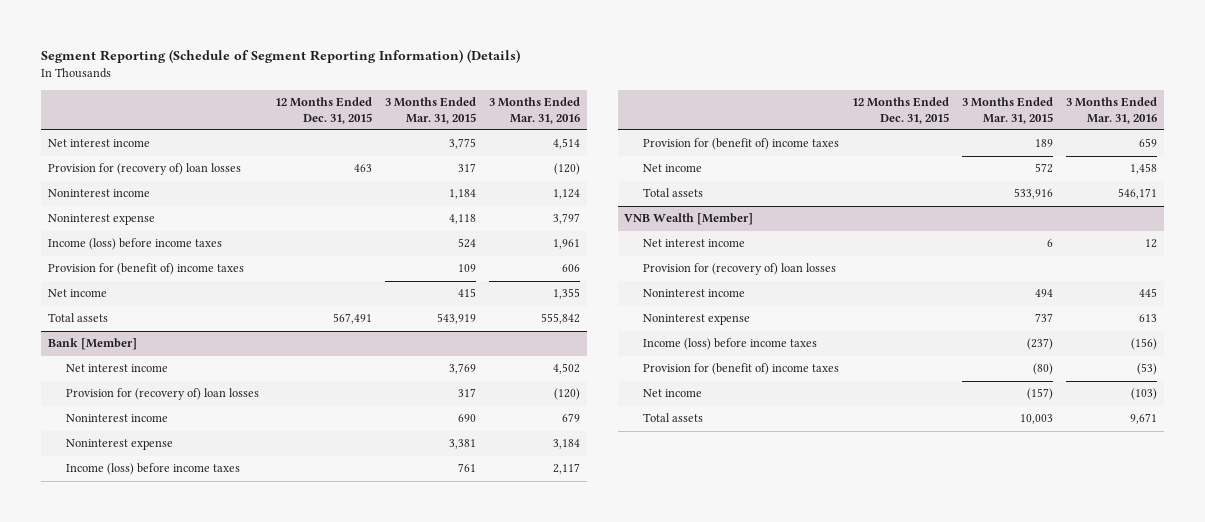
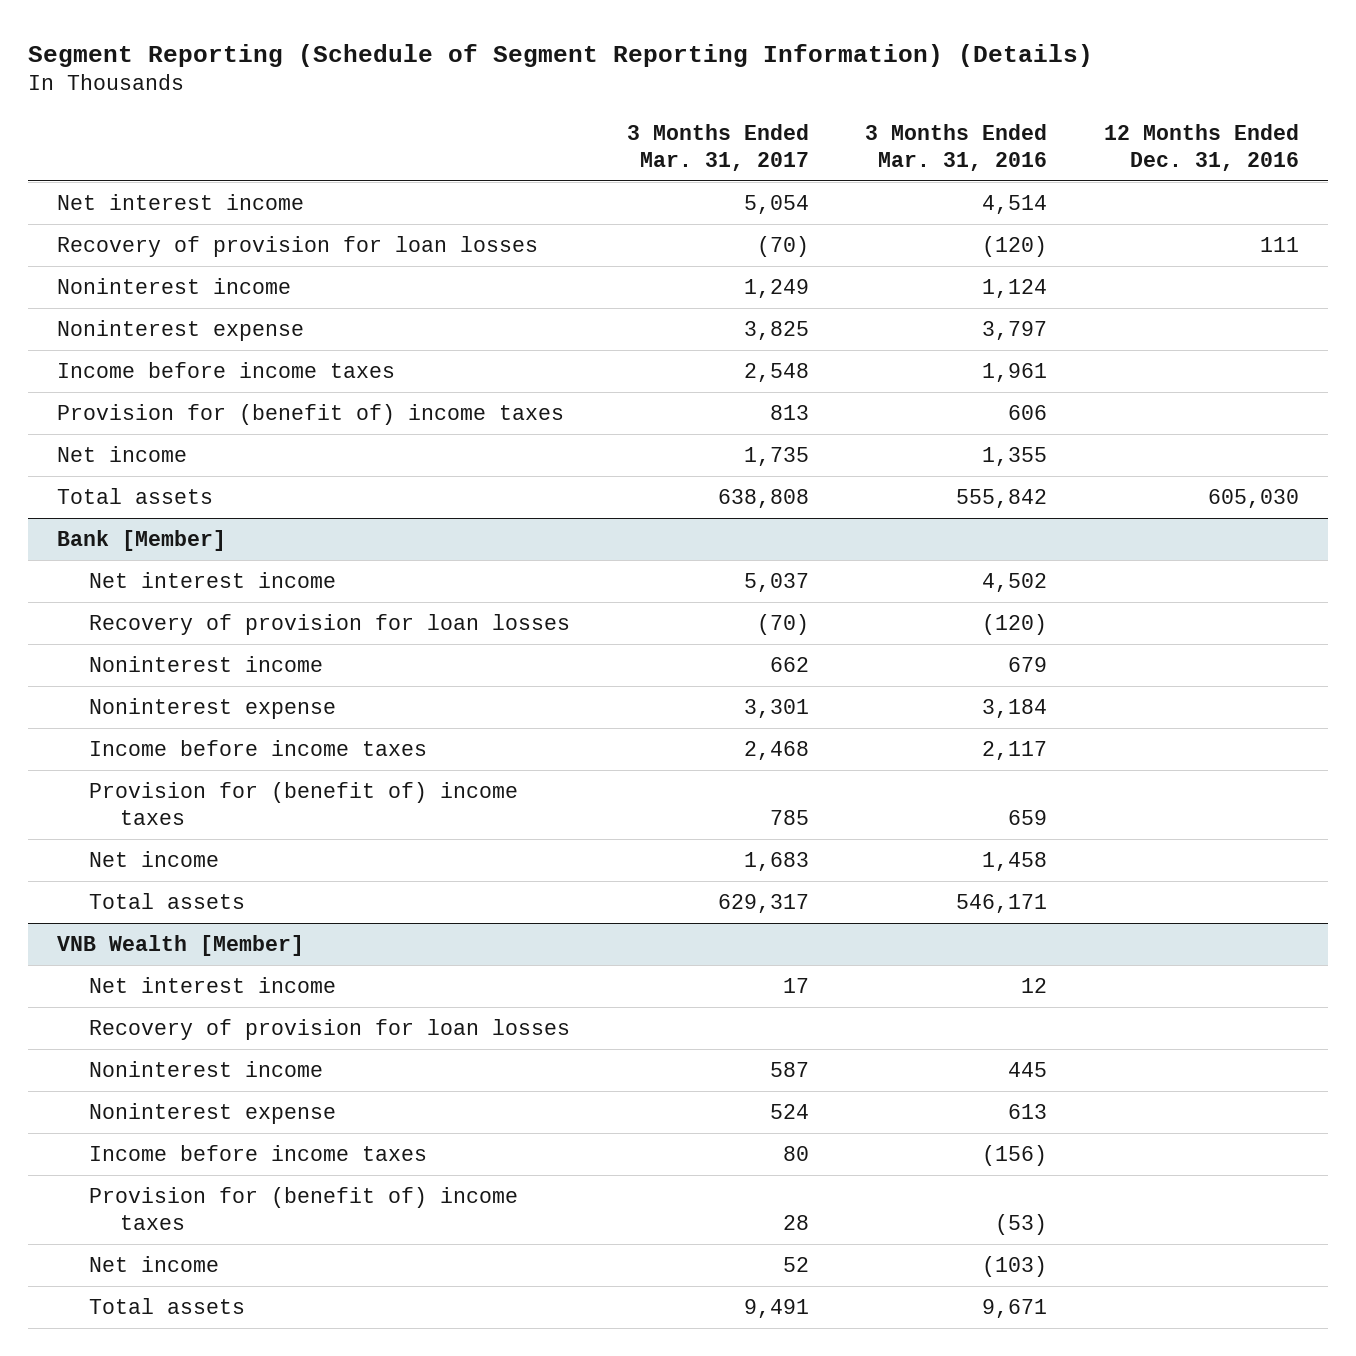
- | 12 Months Ended Dec. 31, 2015 | 3 Months Ended Mar. 31, 2015 | 3 Months Ended Mar. 31, 2016
+ | 3 Months Ended Mar. 31, 2017 | 3 Months Ended Mar. 31, 2016 | 12 Months Ended Dec. 31, 2016
- Provision for (recovery of) loan losses | 463 | 317 | (120)
+ Recovery of provision for loan losses | (70) | (120) | 111
- Income (loss) before income taxes | | 524 | 1,961
+ Income before income taxes | 2,548 | 1,961 |
@ Bank [Member]
- Provision for (recovery of) loan losses | | 317 | (120)
+ Recovery of provision for loan losses | (70) | (120) |
- Income (loss) before income taxes | | 761 | 2,117
+ Income before income taxes | 2,468 | 2,117 |
@ VNB Wealth [Member]
- Provision for (recovery of) loan losses
+ Recovery of provision for loan losses
- Income (loss) before income taxes | | (237) | (156)
+ Income before income taxes | 80 | (156) |

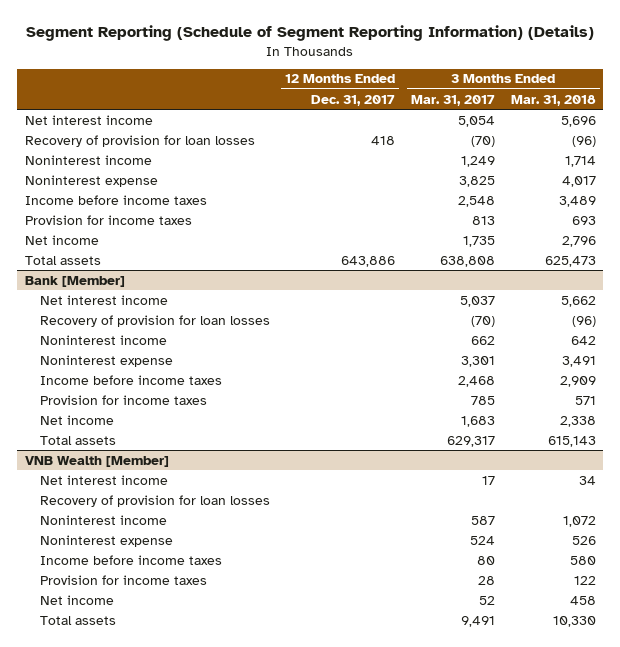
- | 3 Months Ended Mar. 31, 2017 | 3 Months Ended Mar. 31, 2016 | 12 Months Ended Dec. 31, 2016
+ | 12 Months Ended Dec. 31, 2017 | 3 Months Ended Mar. 31, 2017 | 3 Months Ended Mar. 31, 2018
- Provision for (benefit of) income taxes | 813 | 606 |
+ Provision for income taxes | | 813 | 693
@ Bank [Member]
- Provision for (benefit of) income taxes | 785 | 659 |
+ Provision for income taxes | | 785 | 571
@ VNB Wealth [Member]
- Provision for (benefit of) income taxes | 28 | (53) |
+ Provision for income taxes | | 28 | 122

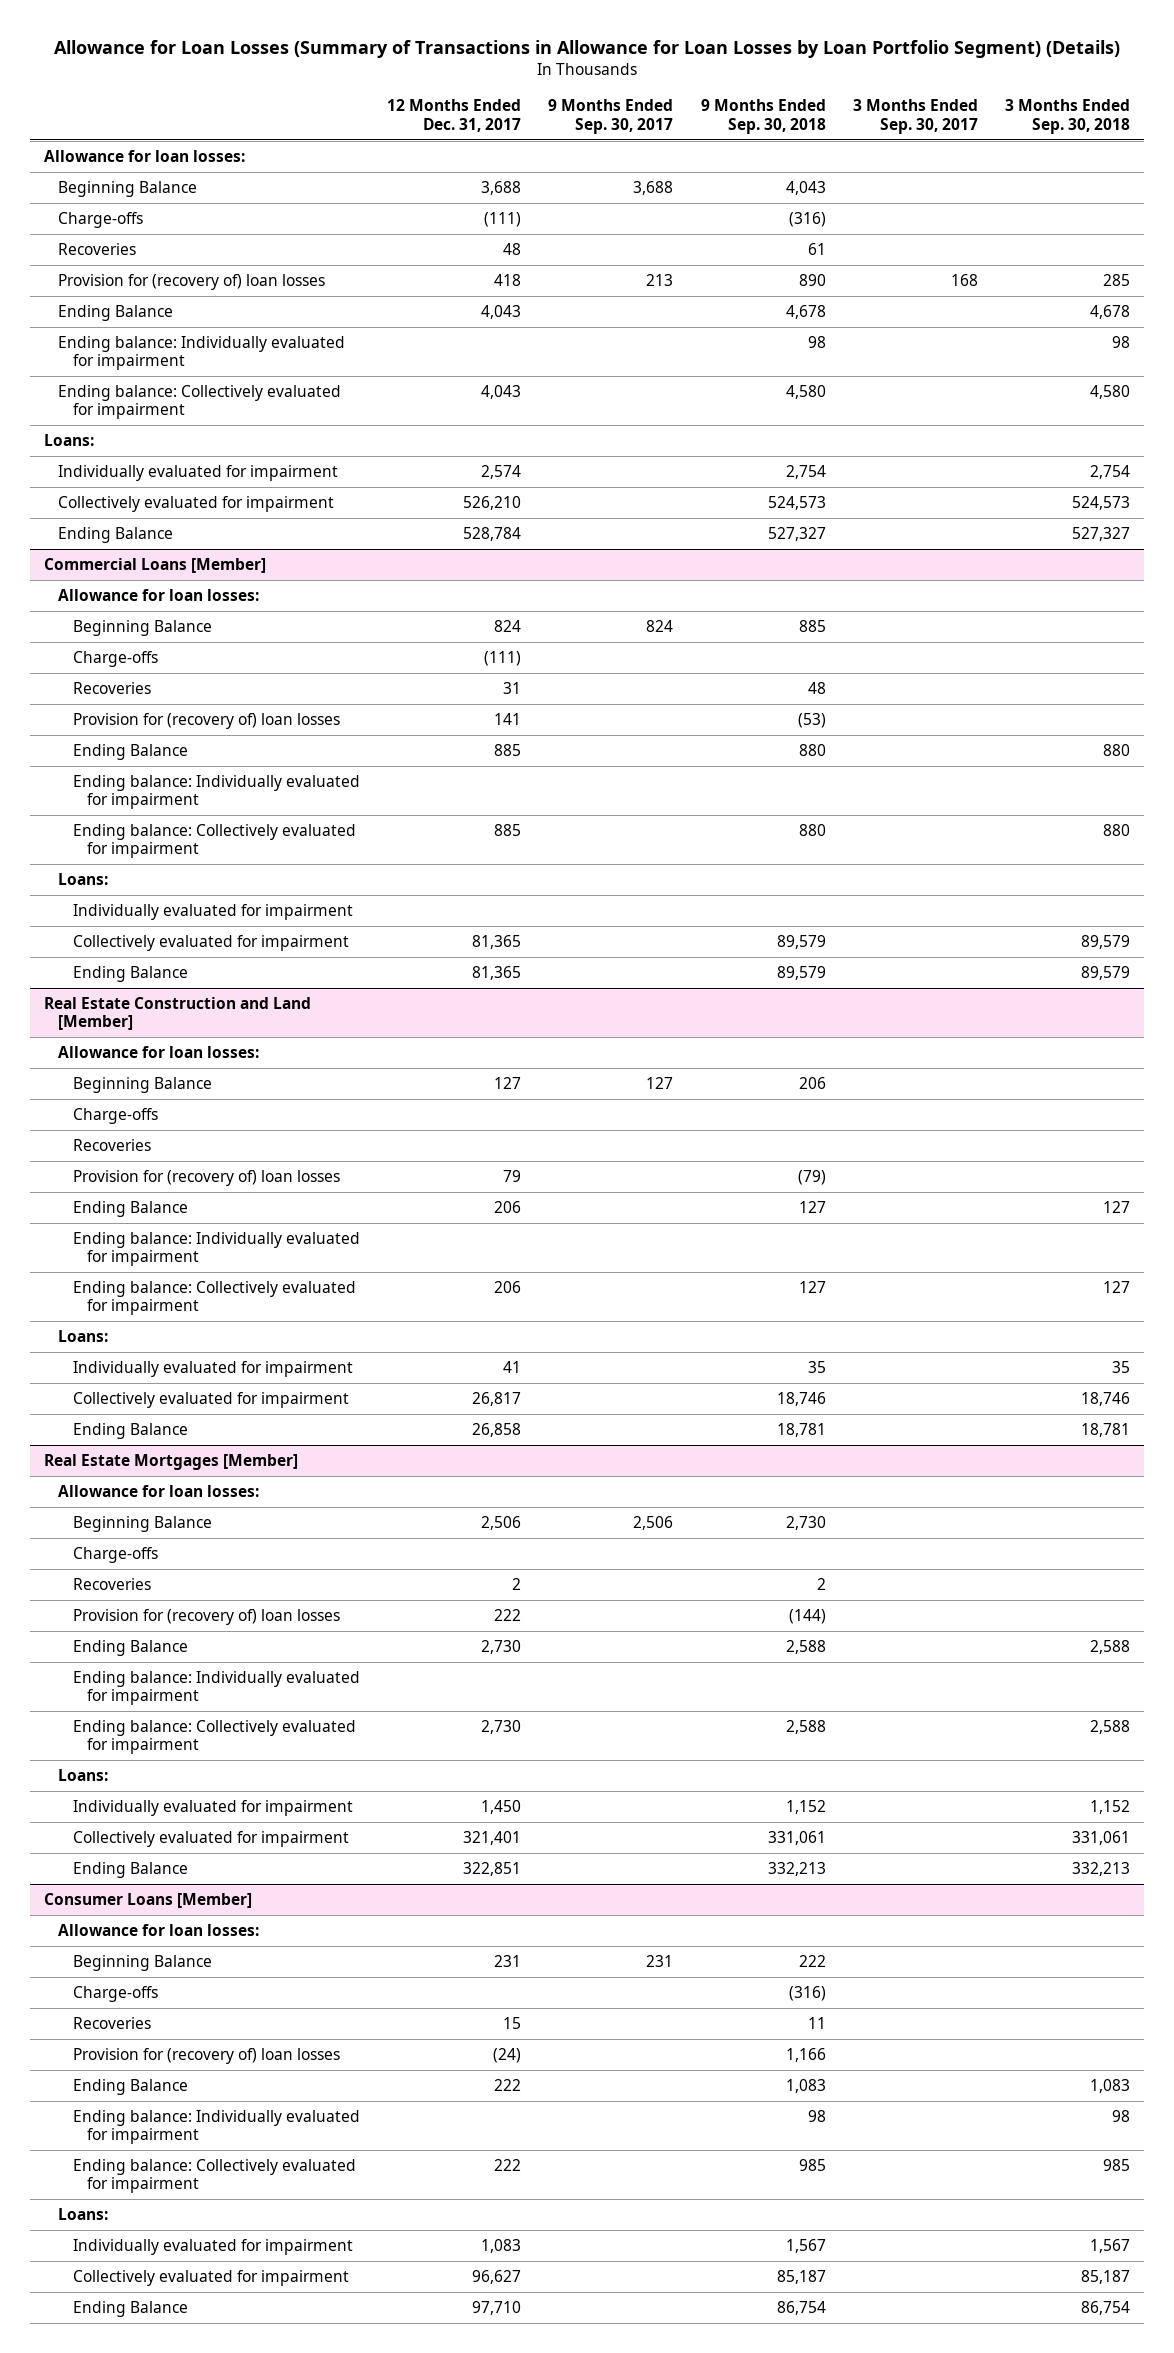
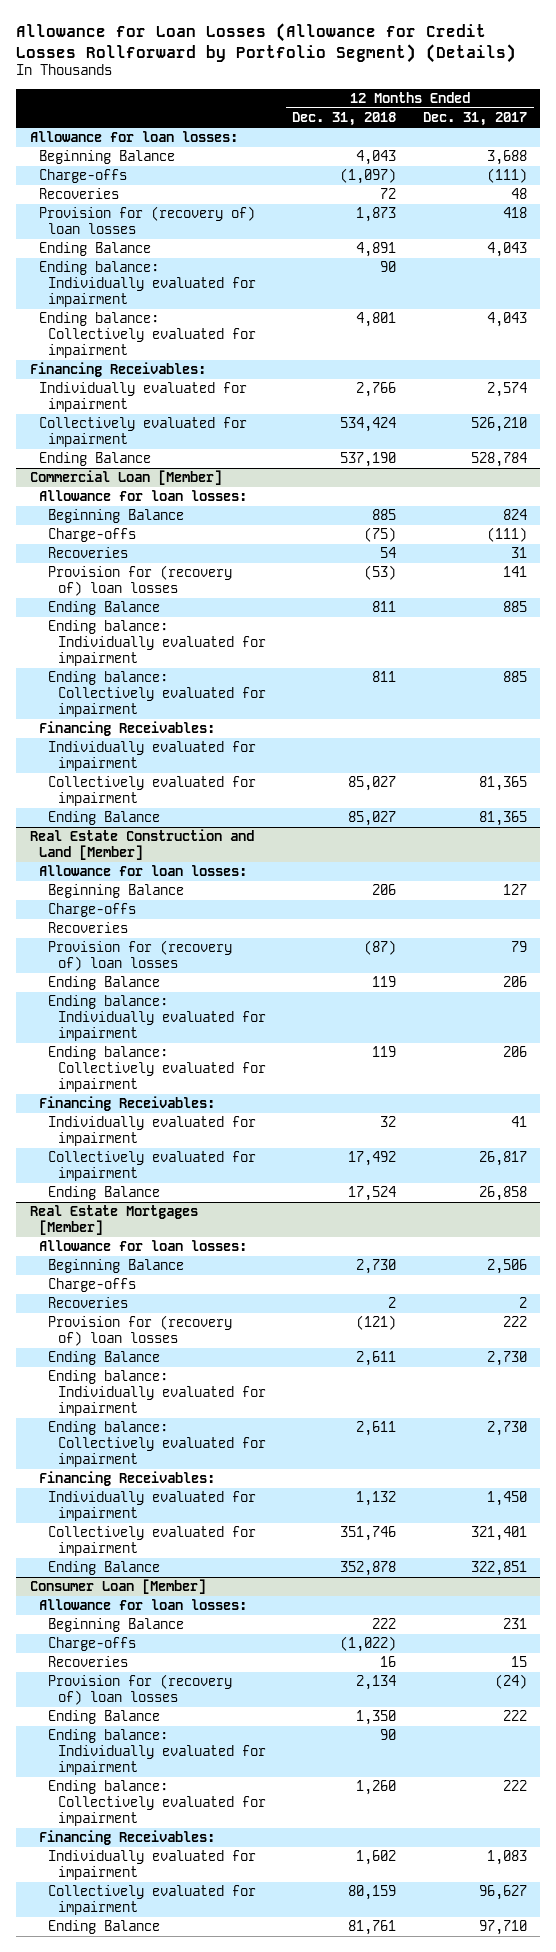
- Allowance for Loan Losses (Summary of Transactions in Allowance for Loan Losses by Loan Portfolio Segment) (Details)
+ Allowance for Loan Losses (Allowance for Credit Losses Rollforward by Portfolio Segment) (Details)
- | 12 Months Ended Dec. 31, 2017 | 9 Months Ended Sep. 30, 2017 | 9 Months Ended Sep. 30, 2018 | 3 Months Ended Sep. 30, 2017 | 3 Months Ended Sep. 30, 2018
+ | 12 Months Ended Dec. 31, 2018 | 12 Months Ended Dec. 31, 2017
- Loans:
+ Financing Receivables:
- Commercial Loans [Member]
+ Commercial Loan [Member]
- Loans:
+ Financing Receivables:
@ Real Estate Construction and Land [Member]
- Loans:
+ Financing Receivables:
@ Real Estate Mortgages [Member]
- Loans:
+ Financing Receivables:
- Consumer Loans [Member]
+ Consumer Loan [Member]
- Loans:
+ Financing Receivables:

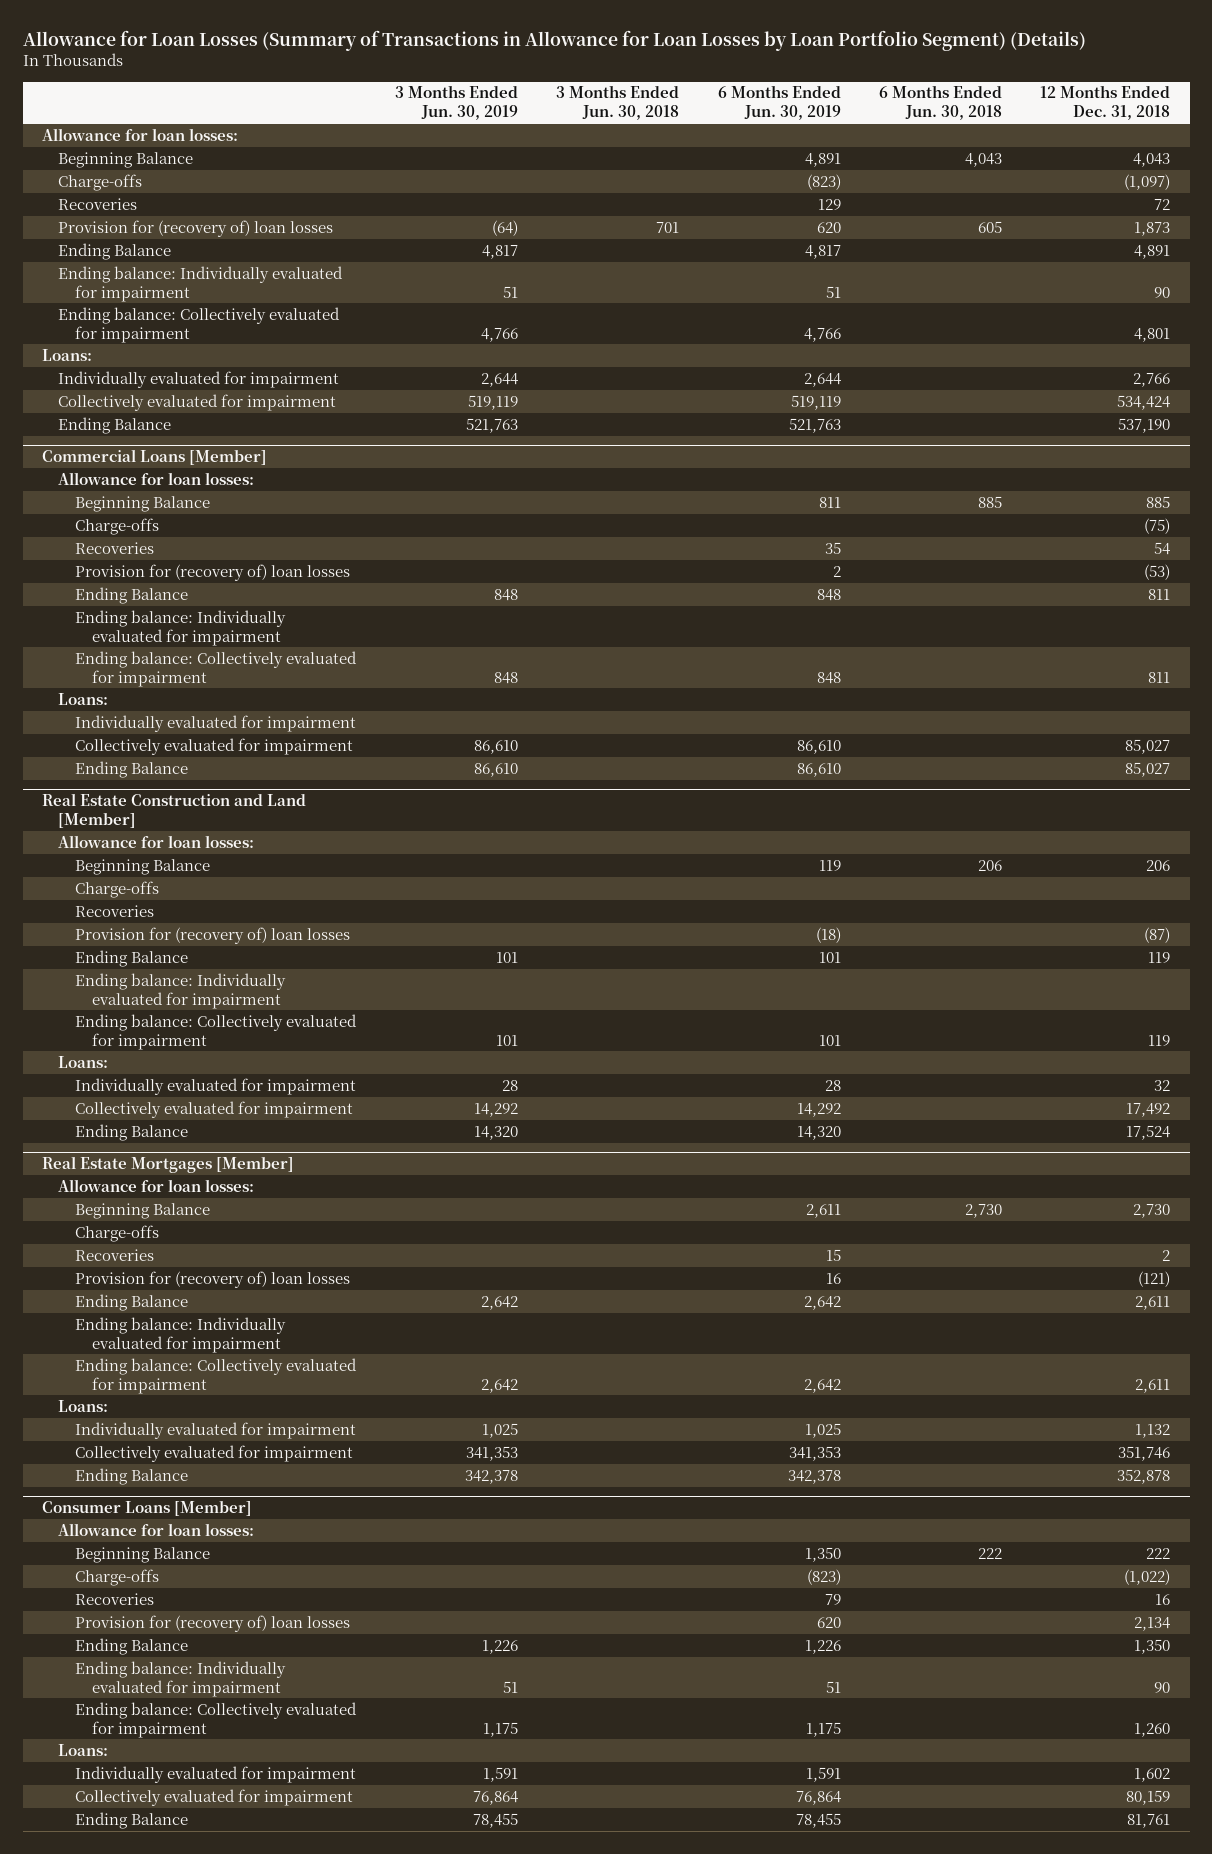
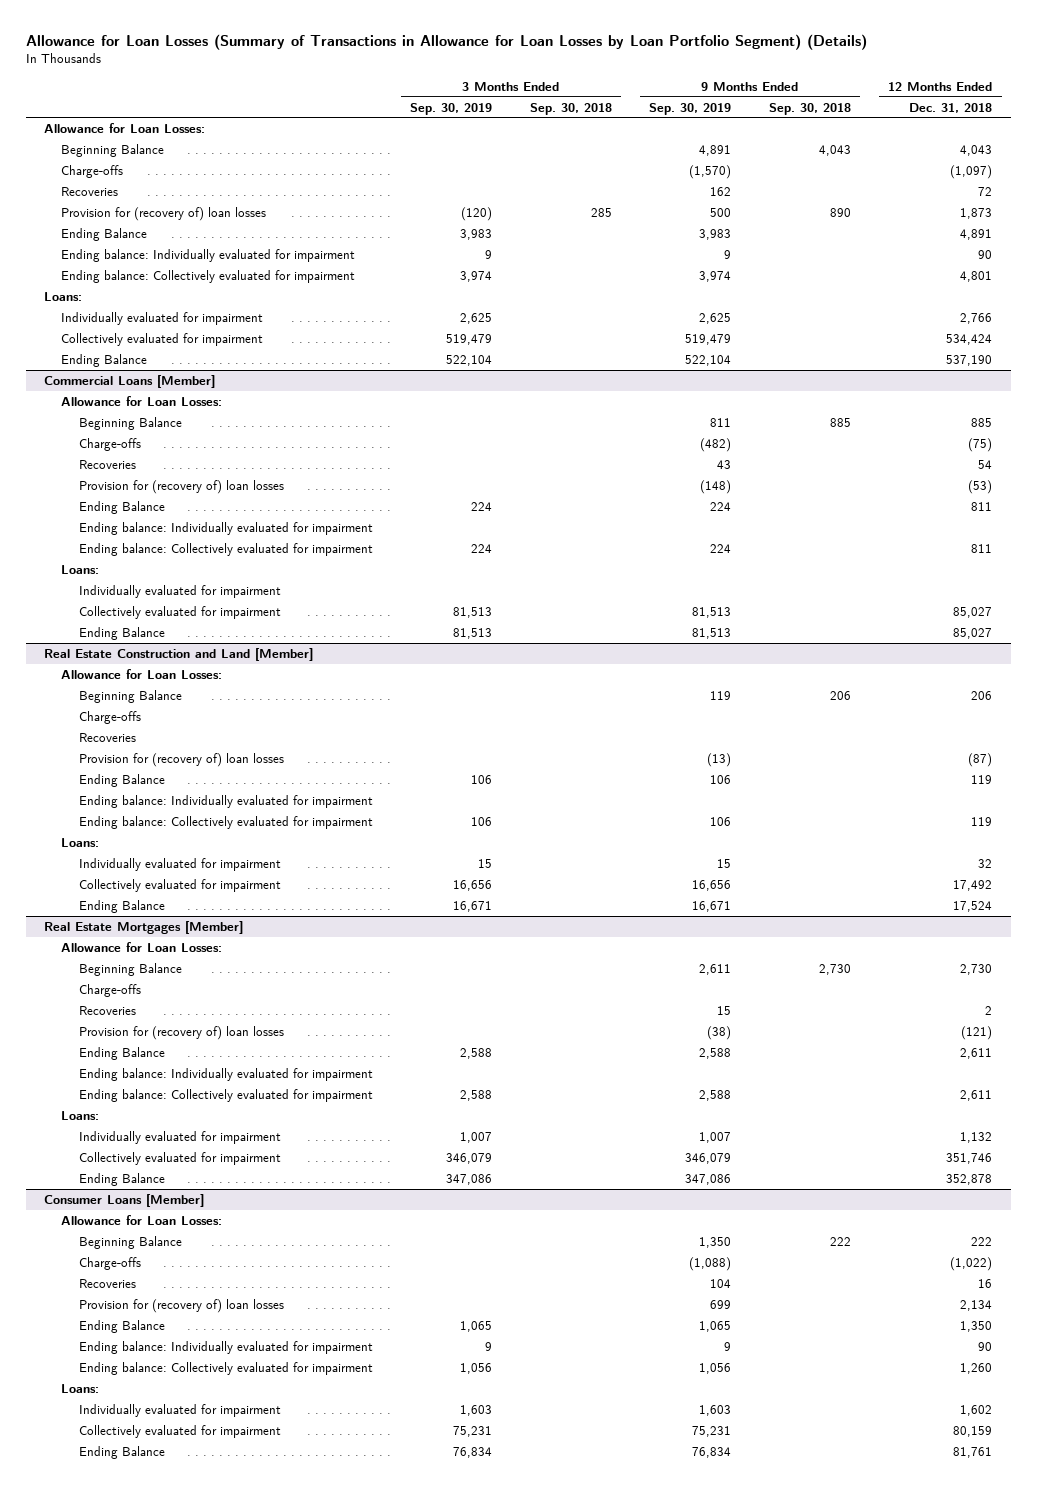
- | 3 Months Ended Jun. 30, 2019 | 3 Months Ended Jun. 30, 2018 | 6 Months Ended Jun. 30, 2019 | 6 Months Ended Jun. 30, 2018 | 12 Months Ended Dec. 31, 2018
+ | 3 Months Ended Sep. 30, 2019 | 3 Months Ended Sep. 30, 2018 | 9 Months Ended Sep. 30, 2019 | 9 Months Ended Sep. 30, 2018 | 12 Months Ended Dec. 31, 2018
- Allowance for loan losses:
+ Allowance for Loan Losses:
@ Commercial Loans [Member]
- Allowance for loan losses:
+ Allowance for Loan Losses:
@ Real Estate Construction and Land [Member]
- Allowance for loan losses:
+ Allowance for Loan Losses:
@ Real Estate Mortgages [Member]
- Allowance for loan losses:
+ Allowance for Loan Losses:
@ Consumer Loans [Member]
- Allowance for loan losses:
+ Allowance for Loan Losses:

